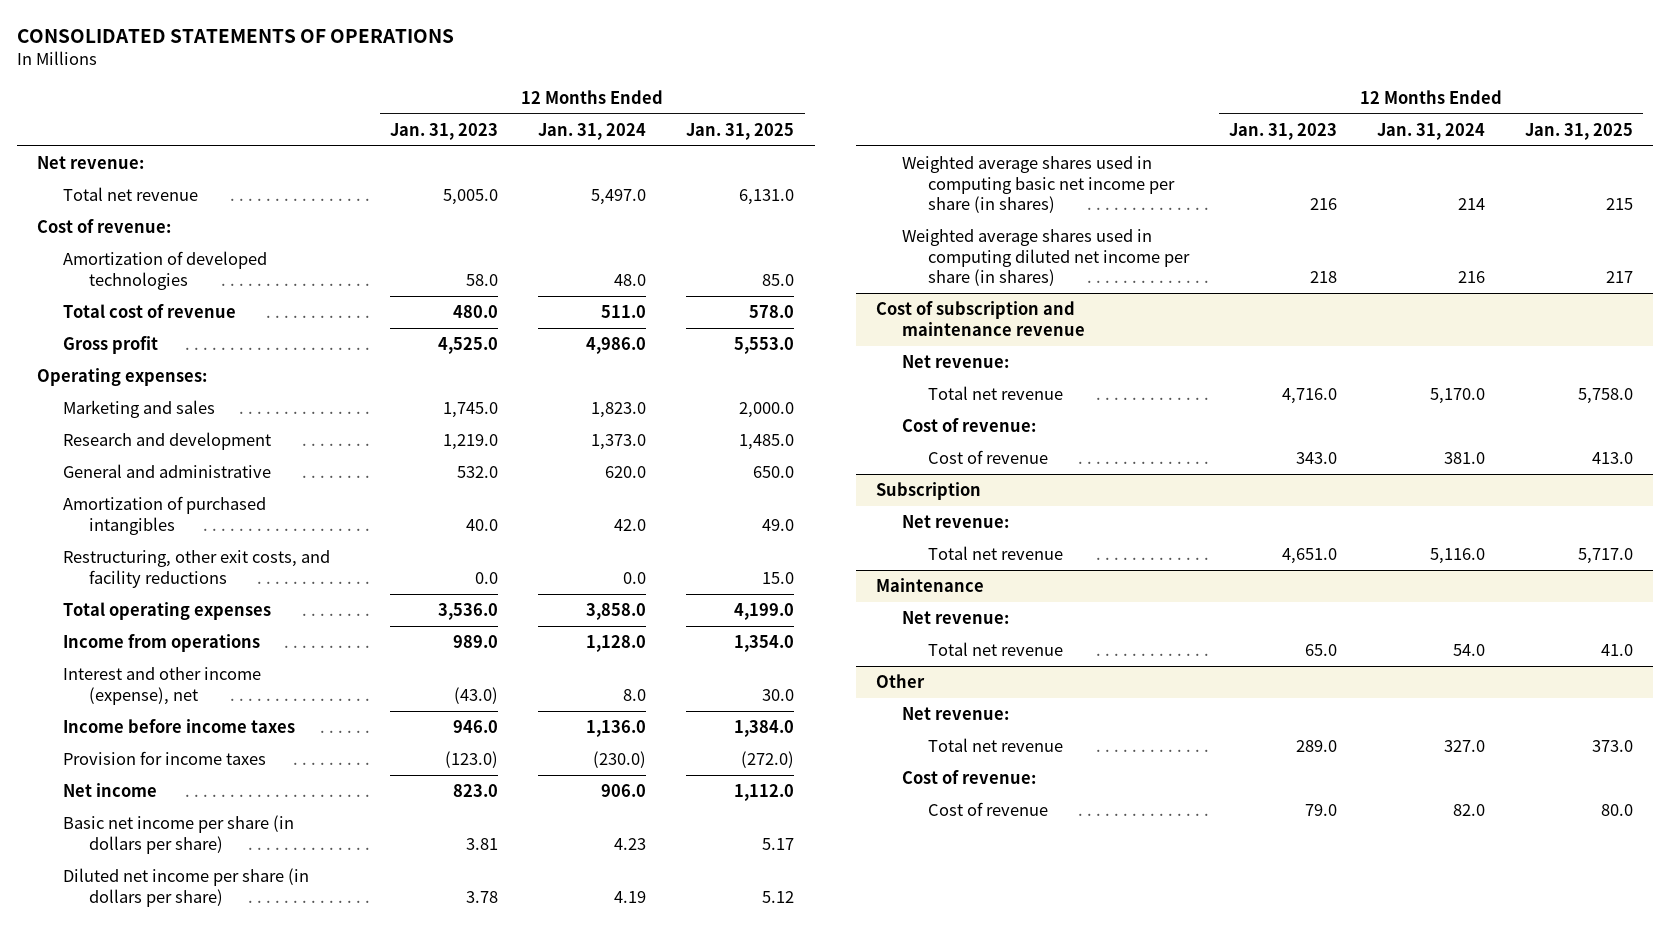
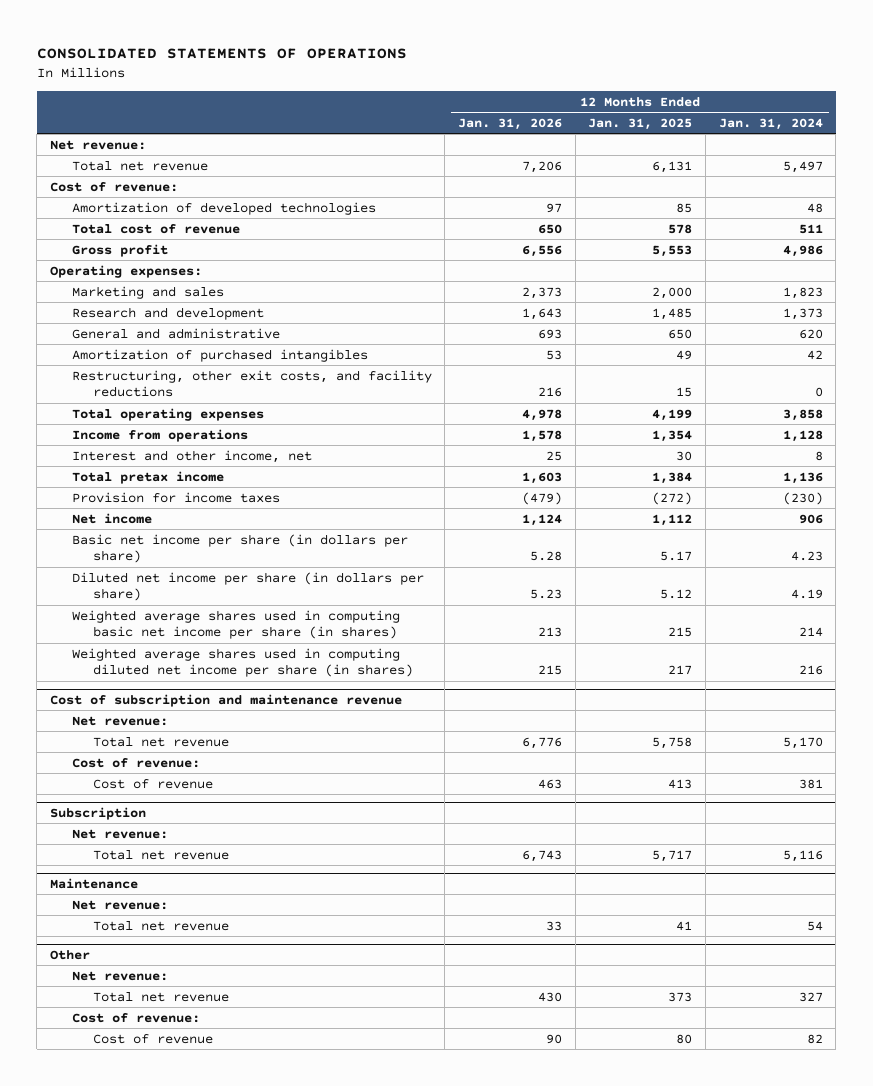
- | 12 Months Ended Jan. 31, 2023 | 12 Months Ended Jan. 31, 2024 | 12 Months Ended Jan. 31, 2025
+ | 12 Months Ended Jan. 31, 2026 | 12 Months Ended Jan. 31, 2025 | 12 Months Ended Jan. 31, 2024
- Total net revenue | 5,005.0 | 5,497.0 | 6,131.0
+ Total net revenue | 7,206 | 6,131 | 5,497
- Amortization of developed technologies | 58.0 | 48.0 | 85.0
- Total cost of revenue | 480.0 | 511.0 | 578.0
- Gross profit | 4,525.0 | 4,986.0 | 5,553.0
+ Amortization of developed technologies | 97 | 85 | 48
+ Total cost of revenue | 650 | 578 | 511
+ Gross profit | 6,556 | 5,553 | 4,986
- Marketing and sales | 1,745.0 | 1,823.0 | 2,000.0
- Research and development | 1,219.0 | 1,373.0 | 1,485.0
- General and administrative | 532.0 | 620.0 | 650.0
- Amortization of purchased intangibles | 40.0 | 42.0 | 49.0
- Restructuring, other exit costs, and facility reductions | 0.0 | 0.0 | 15.0
- Total operating expenses | 3,536.0 | 3,858.0 | 4,199.0
- Income from operations | 989.0 | 1,128.0 | 1,354.0
- Interest and other income (expense), net | (43.0) | 8.0 | 30.0
- Income before income taxes | 946.0 | 1,136.0 | 1,384.0
- Provision for income taxes | (123.0) | (230.0) | (272.0)
- Net income | 823.0 | 906.0 | 1,112.0
+ Marketing and sales | 2,373 | 2,000 | 1,823
+ Research and development | 1,643 | 1,485 | 1,373
+ General and administrative | 693 | 650 | 620
+ Amortization of purchased intangibles | 53 | 49 | 42
+ Restructuring, other exit costs, and facility reductions | 216 | 15 | 0
+ Total operating expenses | 4,978 | 4,199 | 3,858
+ Income from operations | 1,578 | 1,354 | 1,128
+ Interest and other income, net | 25 | 30 | 8
+ Total pretax income | 1,603 | 1,384 | 1,136
+ Provision for income taxes | (479) | (272) | (230)
+ Net income | 1,124 | 1,112 | 906
@ Cost of subscription and maintenance revenue
- Total net revenue | 4,716.0 | 5,170.0 | 5,758.0
+ Total net revenue | 6,776 | 5,758 | 5,170
- Cost of revenue | 343.0 | 381.0 | 413.0
+ Cost of revenue | 463 | 413 | 381
@ Subscription
- Total net revenue | 4,651.0 | 5,116.0 | 5,717.0
+ Total net revenue | 6,743 | 5,717 | 5,116
@ Maintenance
- Total net revenue | 65.0 | 54.0 | 41.0
+ Total net revenue | 33 | 41 | 54
@ Other
- Total net revenue | 289.0 | 327.0 | 373.0
+ Total net revenue | 430 | 373 | 327
- Cost of revenue | 79.0 | 82.0 | 80.0
+ Cost of revenue | 90 | 80 | 82

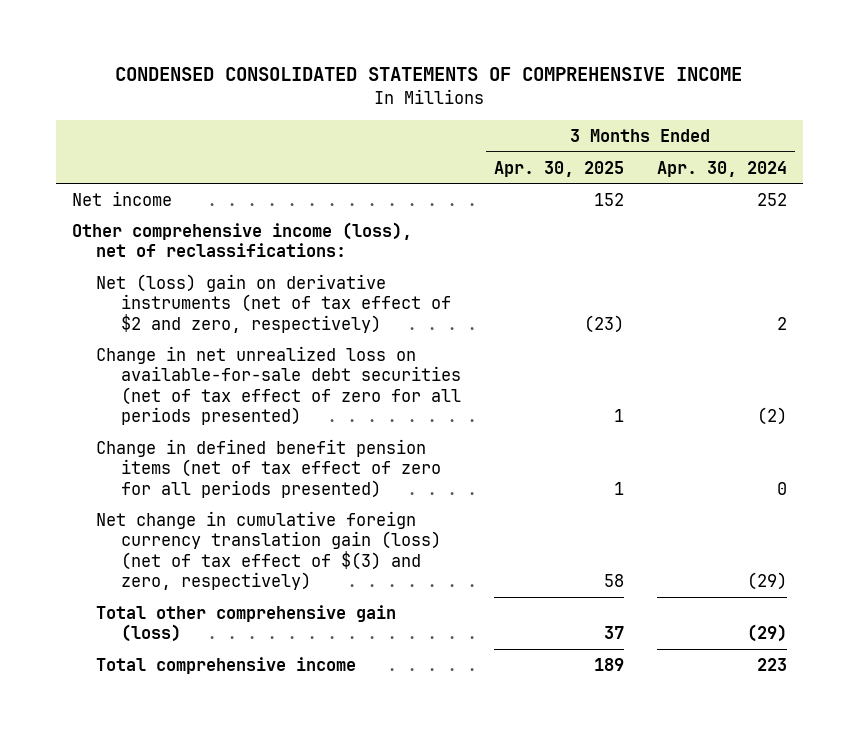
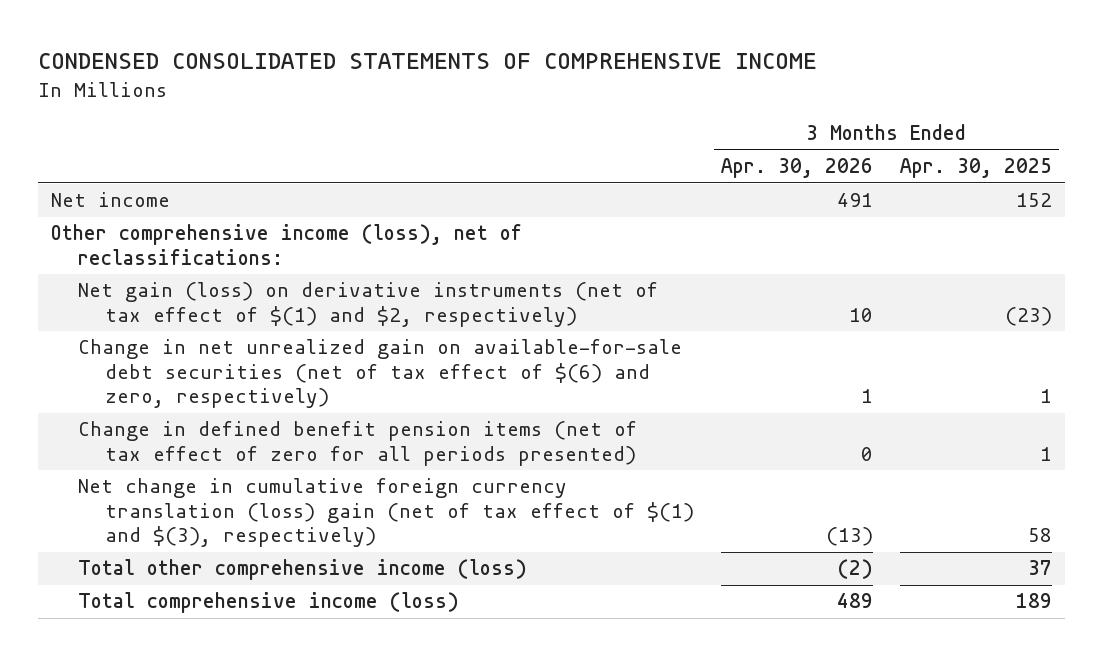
- | 3 Months Ended Apr. 30, 2025 | 3 Months Ended Apr. 30, 2024
+ | 3 Months Ended Apr. 30, 2026 | 3 Months Ended Apr. 30, 2025
- Net (loss) gain on derivative instruments (net of tax effect of $2 and zero, respectively) | (23) | 2
- Change in net unrealized loss on available-for-sale debt securities (net of tax effect of zero for all periods presented) | 1 | (2)
+ Net gain (loss) on derivative instruments (net of tax effect of $(1) and $2, respectively) | 10 | (23)
+ Change in net unrealized gain on available-for-sale debt securities (net of tax effect of $(6) and zero, respectively) | 1 | 1
- Net change in cumulative foreign currency translation gain (loss) (net of tax effect of $(3) and zero, respectively) | 58 | (29)
- Total other comprehensive gain (loss) | 37 | (29)
- Total comprehensive income | 189 | 223
+ Net change in cumulative foreign currency translation (loss) gain (net of tax effect of $(1) and $(3), respectively) | (13) | 58
+ Total other comprehensive income (loss) | (2) | 37
+ Total comprehensive income (loss) | 489 | 189

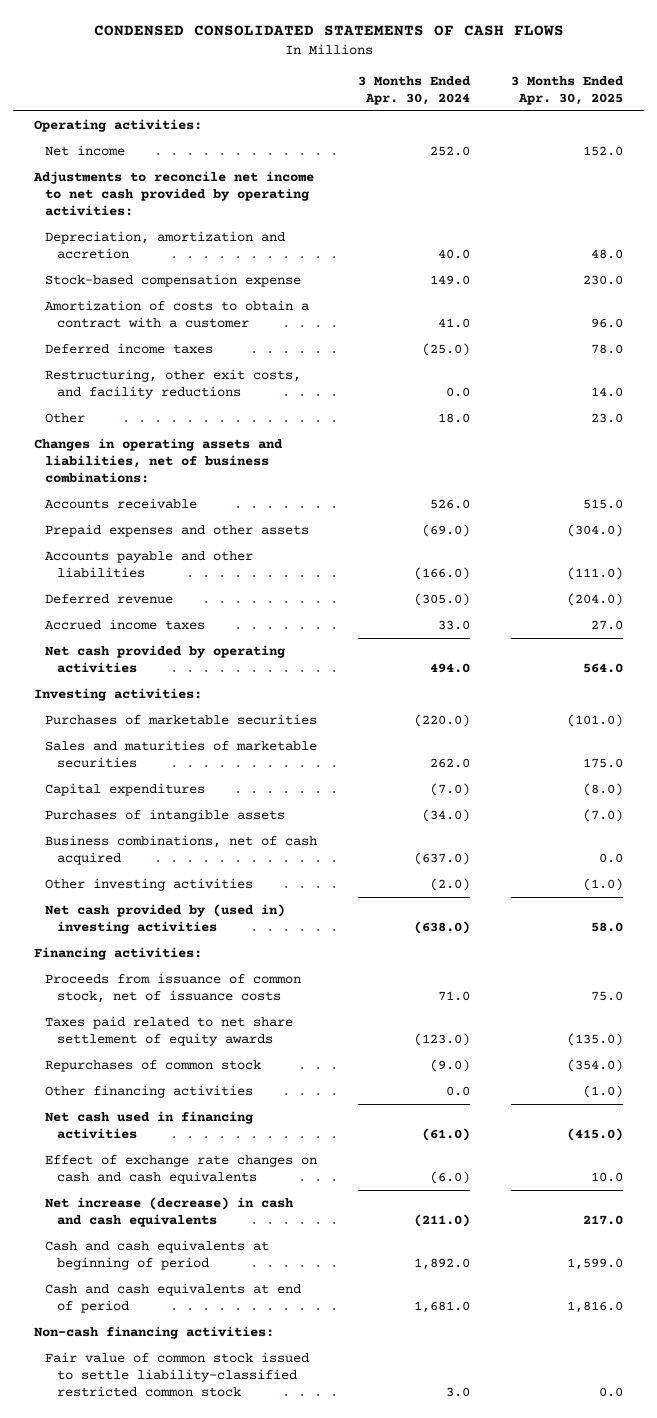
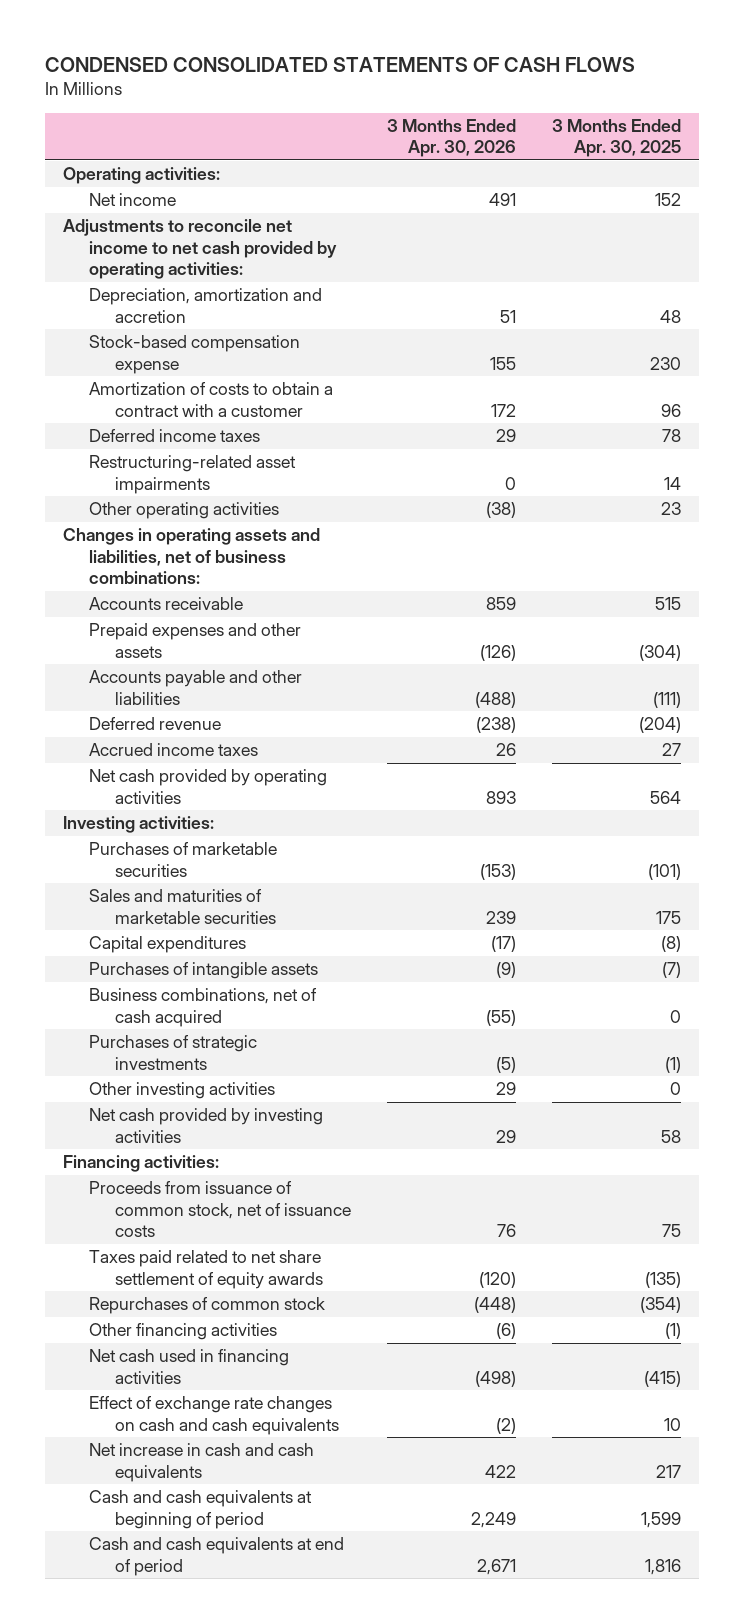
- | 3 Months Ended Apr. 30, 2024 | 3 Months Ended Apr. 30, 2025
+ | 3 Months Ended Apr. 30, 2026 | 3 Months Ended Apr. 30, 2025
- Net income | 252.0 | 152.0
+ Net income | 491 | 152
- Depreciation, amortization and accretion | 40.0 | 48.0
- Stock-based compensation expense | 149.0 | 230.0
- Amortization of costs to obtain a contract with a customer | 41.0 | 96.0
- Deferred income taxes | (25.0) | 78.0
- Restructuring, other exit costs, and facility reductions | 0.0 | 14.0
- Other | 18.0 | 23.0
+ Depreciation, amortization and accretion | 51 | 48
+ Stock-based compensation expense | 155 | 230
+ Amortization of costs to obtain a contract with a customer | 172 | 96
+ Deferred income taxes | 29 | 78
+ Restructuring-related asset impairments | 0 | 14
+ Other operating activities | (38) | 23
- Accounts receivable | 526.0 | 515.0
- Prepaid expenses and other assets | (69.0) | (304.0)
- Accounts payable and other liabilities | (166.0) | (111.0)
- Deferred revenue | (305.0) | (204.0)
- Accrued income taxes | 33.0 | 27.0
- Net cash provided by operating activities | 494.0 | 564.0
+ Accounts receivable | 859 | 515
+ Prepaid expenses and other assets | (126) | (304)
+ Accounts payable and other liabilities | (488) | (111)
+ Deferred revenue | (238) | (204)
+ Accrued income taxes | 26 | 27
+ Net cash provided by operating activities | 893 | 564
- Purchases of marketable securities | (220.0) | (101.0)
- Sales and maturities of marketable securities | 262.0 | 175.0
- Capital expenditures | (7.0) | (8.0)
- Purchases of intangible assets | (34.0) | (7.0)
- Business combinations, net of cash acquired | (637.0) | 0.0
- Other investing activities | (2.0) | (1.0)
- Net cash provided by (used in) investing activities | (638.0) | 58.0
+ Purchases of marketable securities | (153) | (101)
+ Sales and maturities of marketable securities | 239 | 175
+ Capital expenditures | (17) | (8)
+ Purchases of intangible assets | (9) | (7)
+ Business combinations, net of cash acquired | (55) | 0
+ Purchases of strategic investments | (5) | (1)
+ Other investing activities | 29 | 0
+ Net cash provided by investing activities | 29 | 58
- Proceeds from issuance of common stock, net of issuance costs | 71.0 | 75.0
- Taxes paid related to net share settlement of equity awards | (123.0) | (135.0)
- Repurchases of common stock | (9.0) | (354.0)
- Other financing activities | 0.0 | (1.0)
- Net cash used in financing activities | (61.0) | (415.0)
- Effect of exchange rate changes on cash and cash equivalents | (6.0) | 10.0
- Net increase (decrease) in cash and cash equivalents | (211.0) | 217.0
- Cash and cash equivalents at beginning of period | 1,892.0 | 1,599.0
- Cash and cash equivalents at end of period | 1,681.0 | 1,816.0
- Non-cash financing activities:
- Fair value of common stock issued to settle liability-classified restricted common stock | 3.0 | 0.0
+ Proceeds from issuance of common stock, net of issuance costs | 76 | 75
+ Taxes paid related to net share settlement of equity awards | (120) | (135)
+ Repurchases of common stock | (448) | (354)
+ Other financing activities | (6) | (1)
+ Net cash used in financing activities | (498) | (415)
+ Effect of exchange rate changes on cash and cash equivalents | (2) | 10
+ Net increase in cash and cash equivalents | 422 | 217
+ Cash and cash equivalents at beginning of period | 2,249 | 1,599
+ Cash and cash equivalents at end of period | 2,671 | 1,816

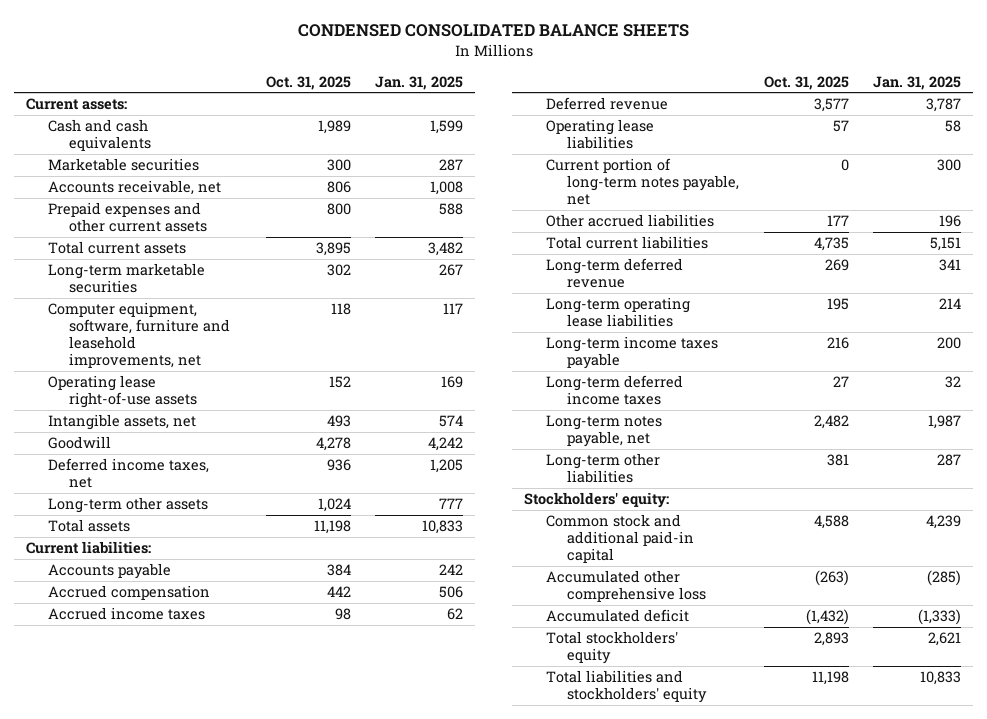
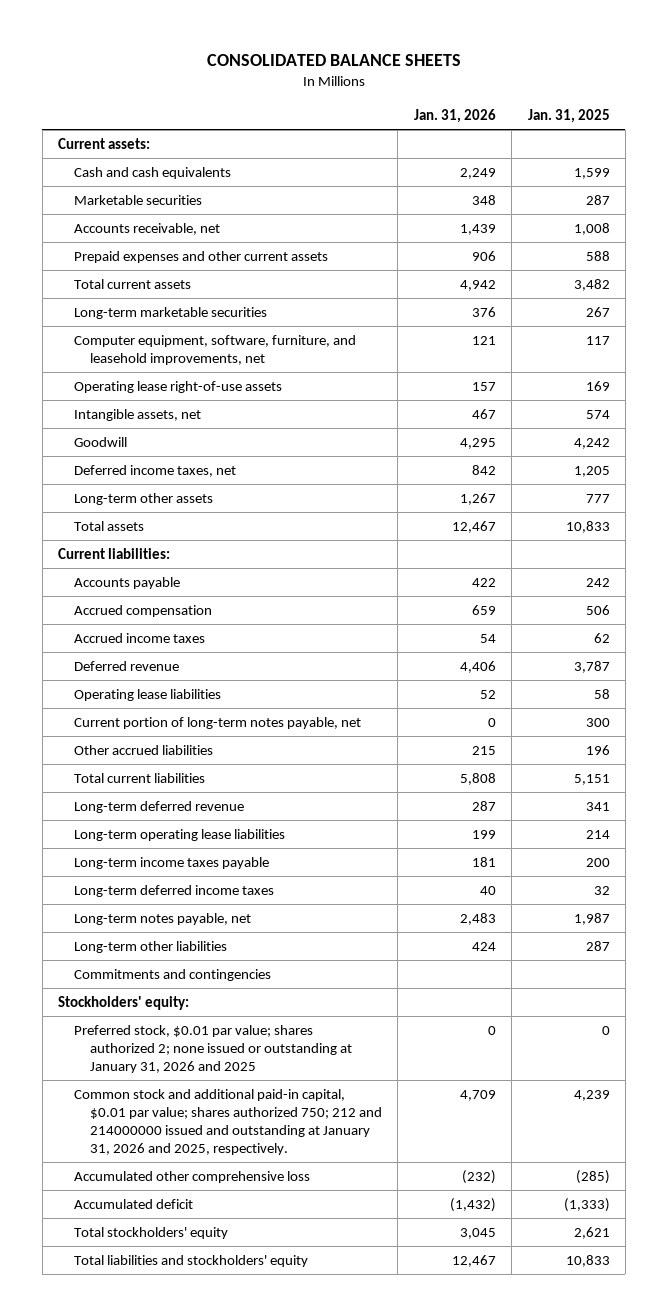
- CONDENSED CONSOLIDATED BALANCE SHEETS
+ CONSOLIDATED BALANCE SHEETS
- | Oct. 31, 2025 | Jan. 31, 2025
+ | Jan. 31, 2026 | Jan. 31, 2025
- Computer equipment, software, furniture and leasehold improvements, net | 118 | 117
+ Computer equipment, software, furniture, and leasehold improvements, net | 121 | 117
+ Commitments and contingencies
- Common stock and additional paid-in capital | 4,588 | 4,239
+ Preferred stock, $0.01 par value; shares authorized 2; none issued or outstanding at January 31, 2026 and 2025 | 0 | 0
+ Common stock and additional paid-in capital, $0.01 par value; shares authorized 750; 212 and 214000000 issued and outstanding at January 31, 2026 and 2025, respectively. | 4,709 | 4,239

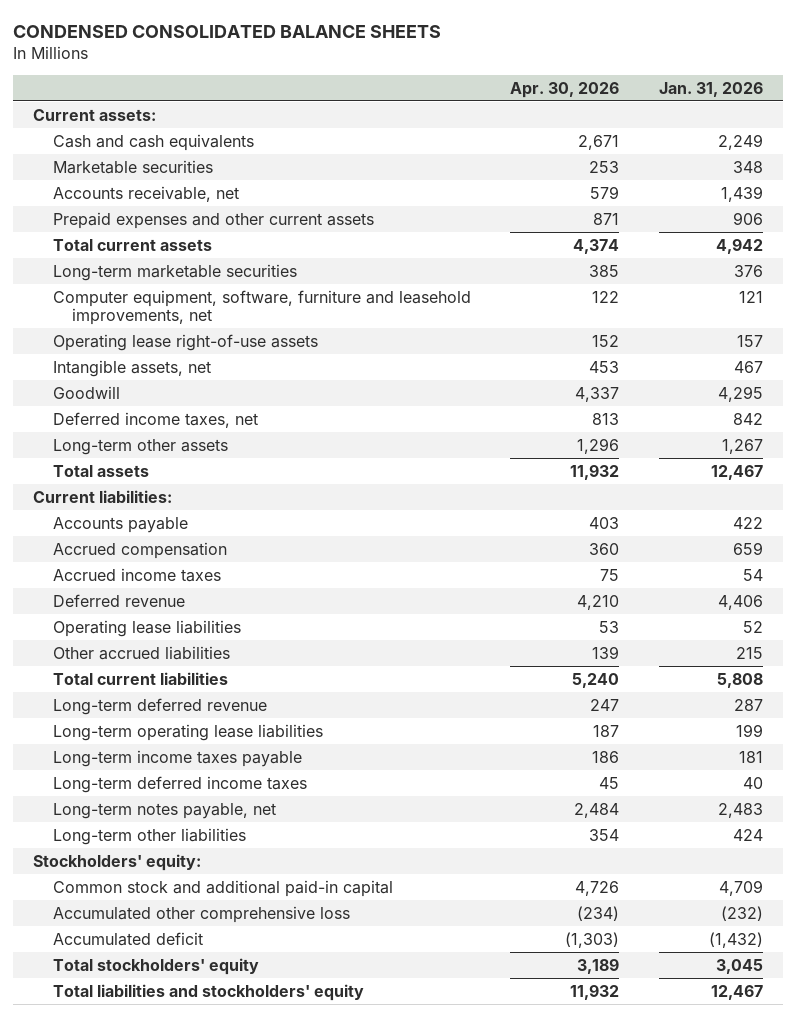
- CONSOLIDATED BALANCE SHEETS
+ CONDENSED CONSOLIDATED BALANCE SHEETS
- | Jan. 31, 2026 | Jan. 31, 2025
+ | Apr. 30, 2026 | Jan. 31, 2026
- Computer equipment, software, furniture, and leasehold improvements, net | 121 | 117
+ Computer equipment, software, furniture and leasehold improvements, net | 122 | 121
- Current portion of long-term notes payable, net | 0 | 300
- Commitments and contingencies
- Preferred stock, $0.01 par value; shares authorized 2; none issued or outstanding at January 31, 2026 and 2025 | 0 | 0
- Common stock and additional paid-in capital, $0.01 par value; shares authorized 750; 212 and 214000000 issued and outstanding at January 31, 2026 and 2025, respectively. | 4,709 | 4,239
+ Common stock and additional paid-in capital | 4,726 | 4,709

